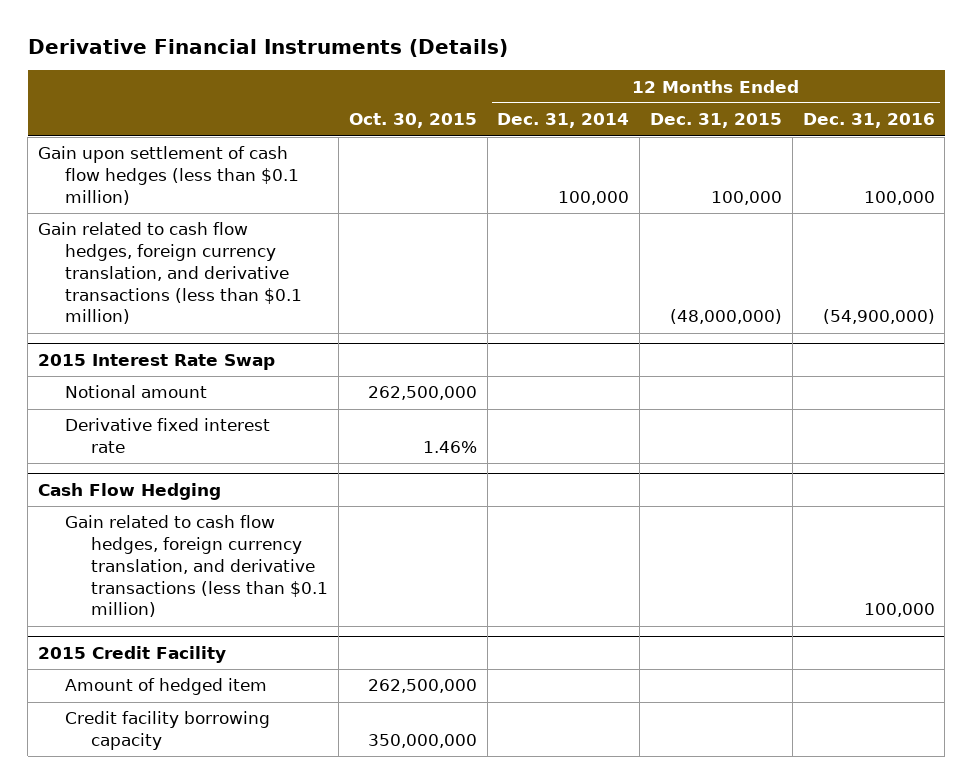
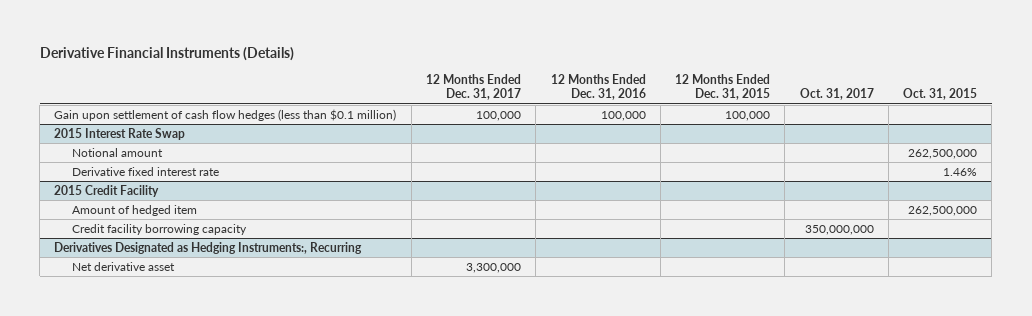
- | Oct. 30, 2015 | 12 Months Ended Dec. 31, 2014 | 12 Months Ended Dec. 31, 2015 | 12 Months Ended Dec. 31, 2016
+ | 12 Months Ended Dec. 31, 2017 | 12 Months Ended Dec. 31, 2016 | 12 Months Ended Dec. 31, 2015 | Oct. 31, 2017 | Oct. 31, 2015
- Gain related to cash flow hedges, foreign currency translation, and derivative transactions (less than $0.1 million) | | | (48,000,000) | (54,900,000)
- Cash Flow Hedging
- Gain related to cash flow hedges, foreign currency translation, and derivative transactions (less than $0.1 million) | | | | 100,000
+ Derivatives Designated as Hedging Instruments:, Recurring
+ Net derivative asset | 3,300,000 | | | |

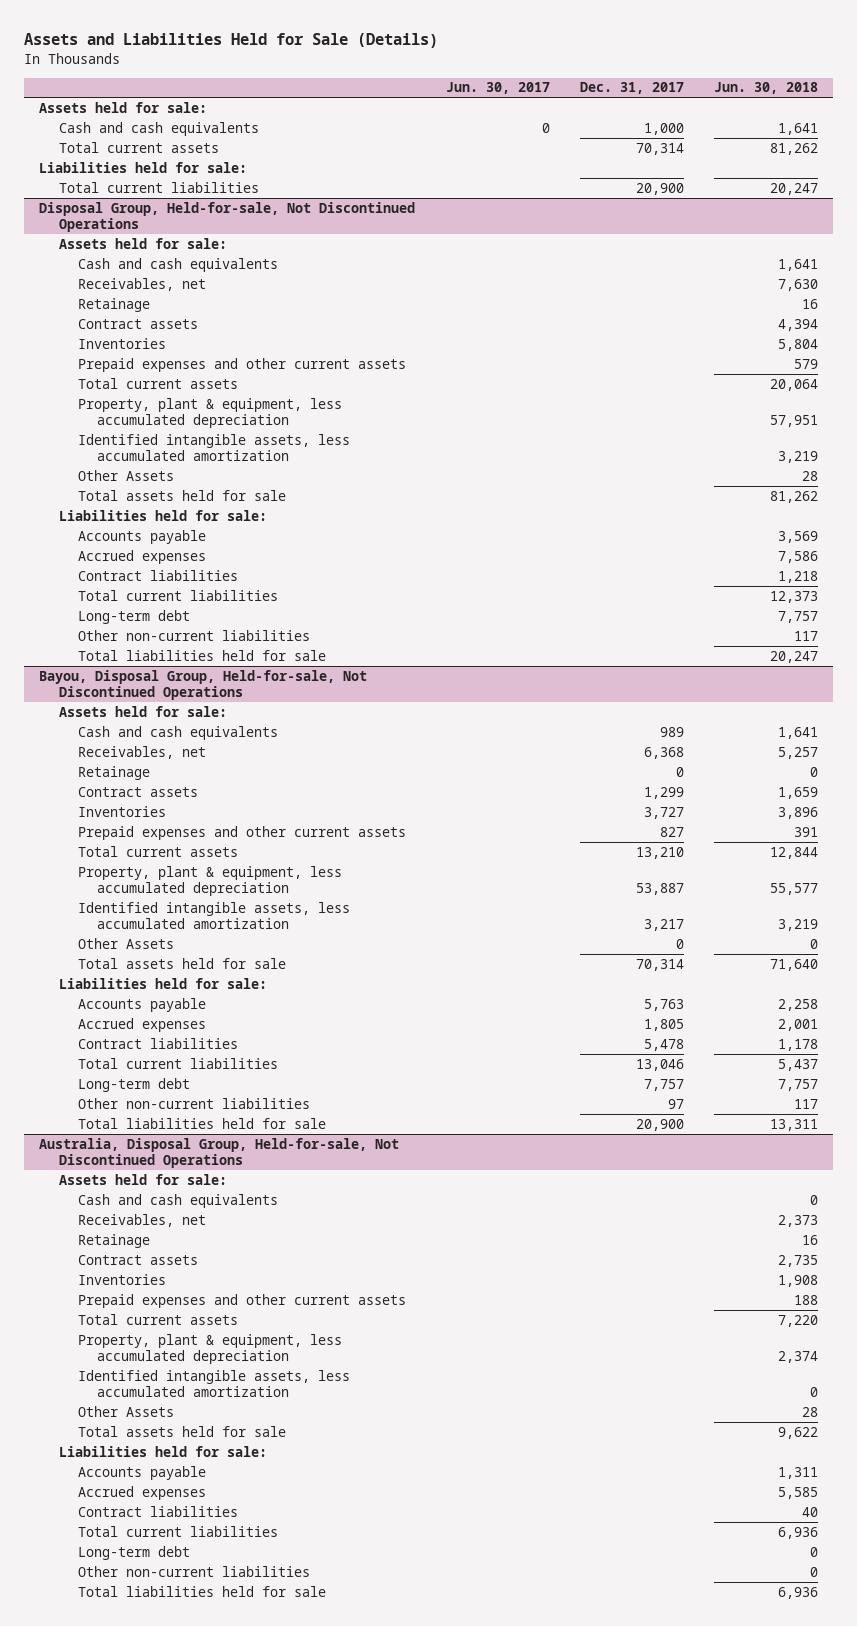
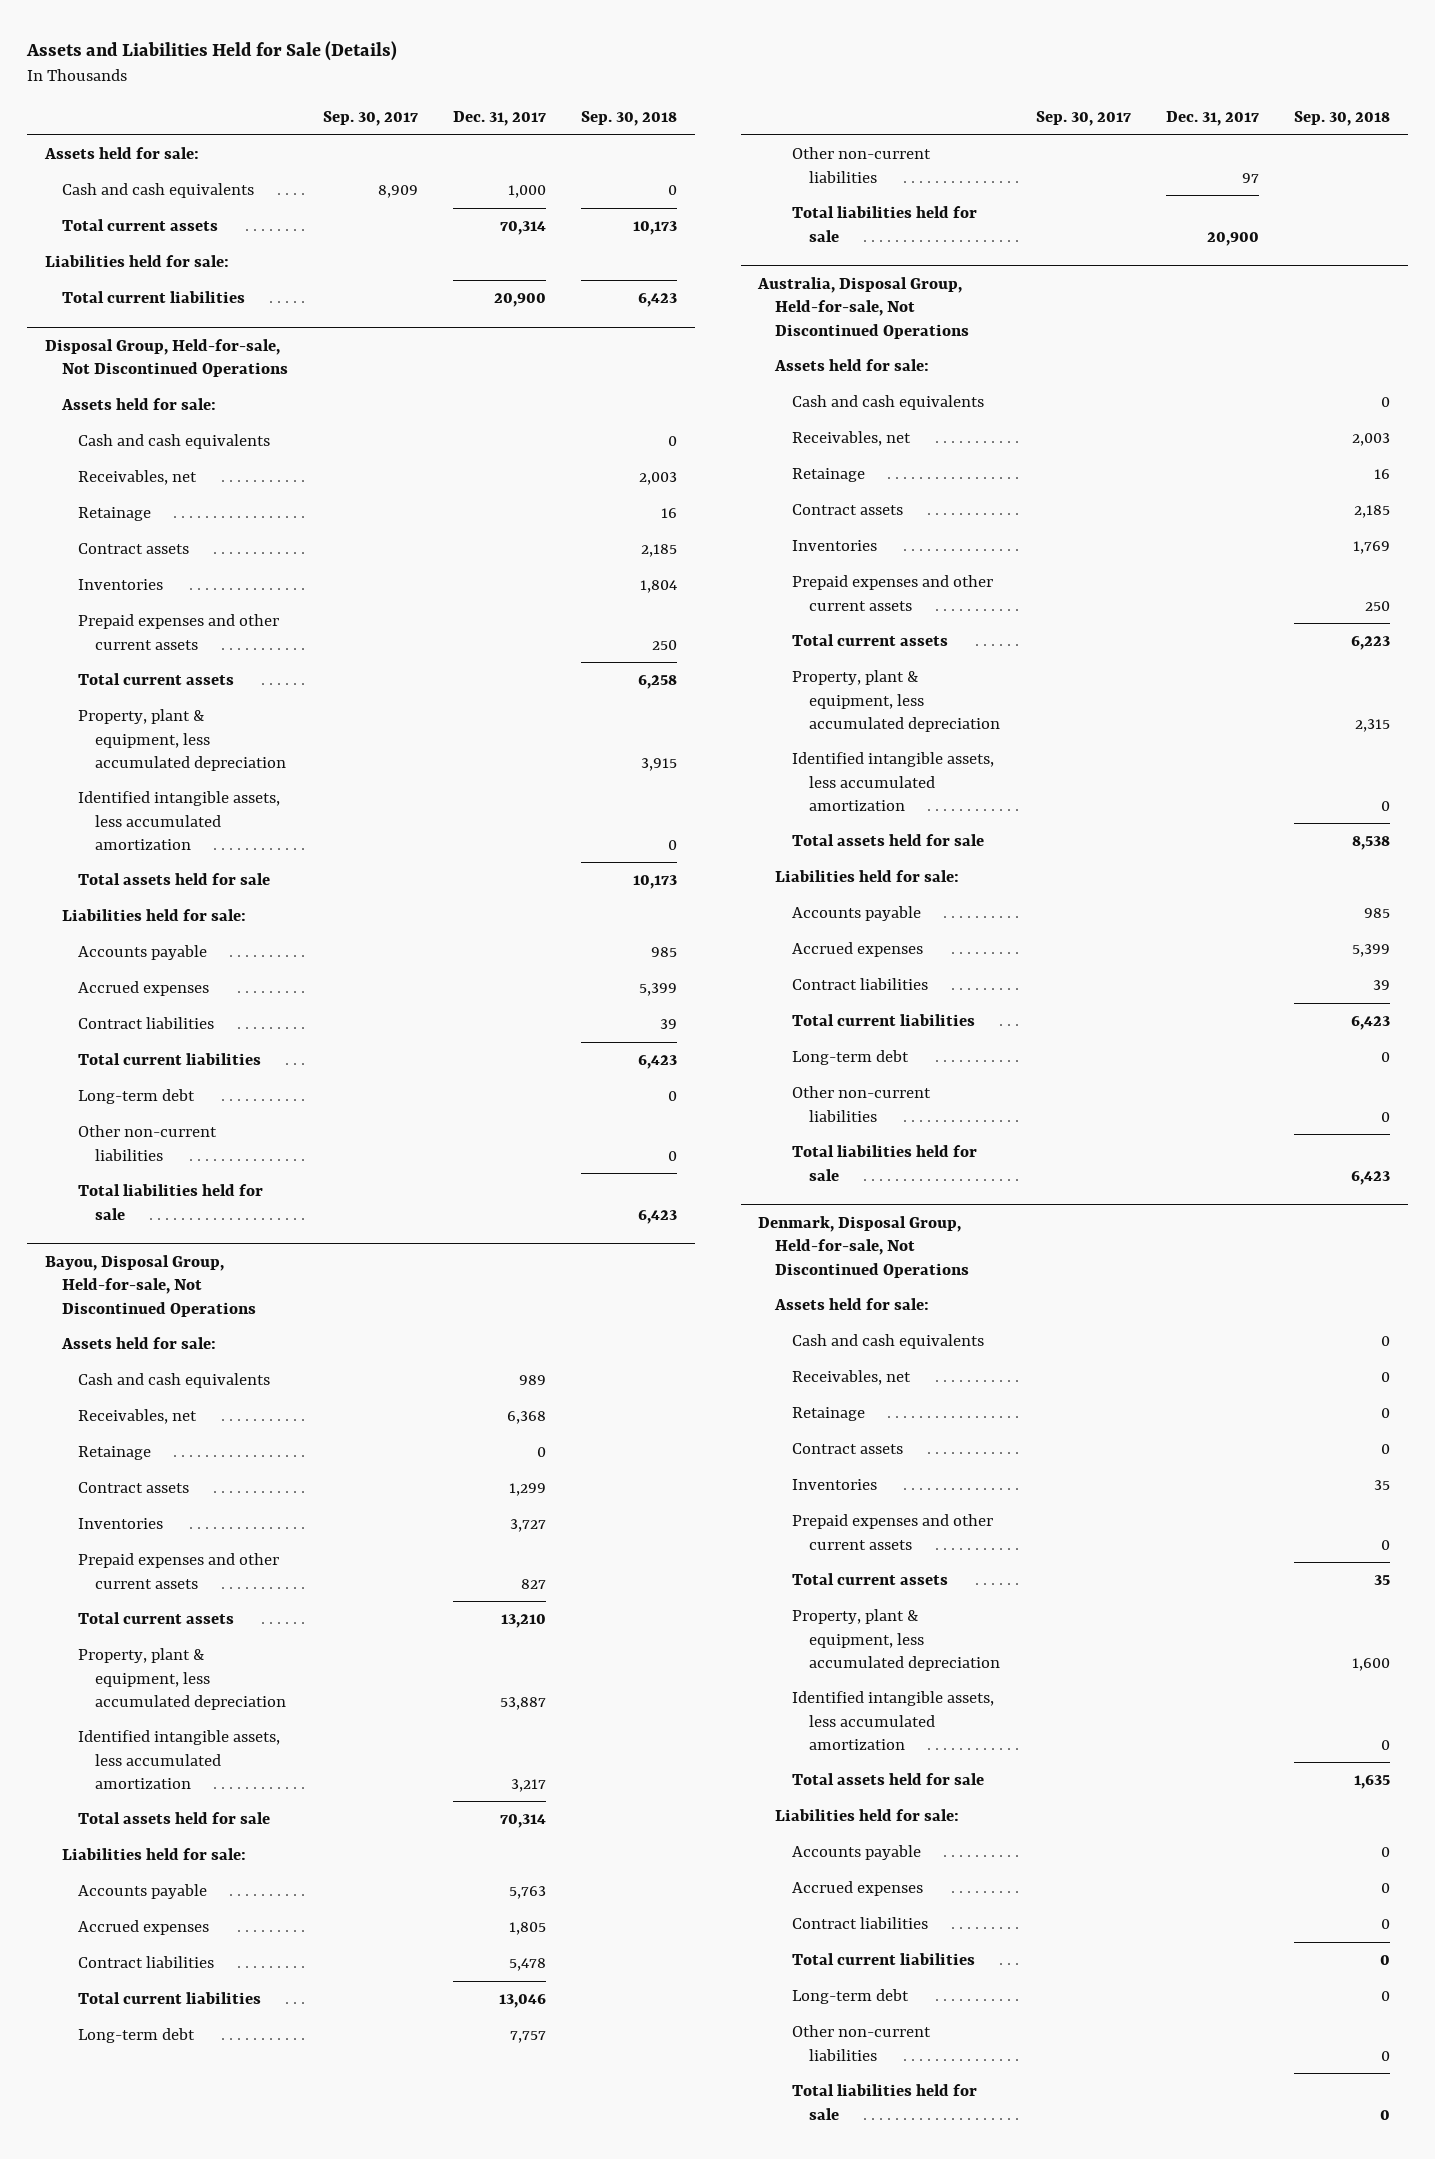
- | Jun. 30, 2017 | Dec. 31, 2017 | Jun. 30, 2018
+ | Sep. 30, 2017 | Dec. 31, 2017 | Sep. 30, 2018
@ Disposal Group, Held-for-sale, Not Discontinued Operations
- Other Assets | | | 28
@ Bayou, Disposal Group, Held-for-sale, Not Discontinued Operations
- Other Assets | | 0 | 0
@ Australia, Disposal Group, Held-for-sale, Not Discontinued Operations
- Other Assets | | | 28
+ Denmark, Disposal Group, Held-for-sale, Not Discontinued Operations
+ Assets held for sale:
+ Cash and cash equivalents | | | 0
+ Receivables, net | | | 0
+ Retainage | | | 0
+ Contract assets | | | 0
+ Inventories | | | 35
+ Prepaid expenses and other current assets | | | 0
+ Total current assets | | | 35
+ Property, plant & equipment, less accumulated depreciation | | | 1,600
+ Identified intangible assets, less accumulated amortization | | | 0
+ Total assets held for sale | | | 1,635
+ Liabilities held for sale:
+ Accounts payable | | | 0
+ Accrued expenses | | | 0
+ Contract liabilities | | | 0
+ Total current liabilities | | | 0
+ Long-term debt | | | 0
+ Other non-current liabilities | | | 0
+ Total liabilities held for sale | | | 0

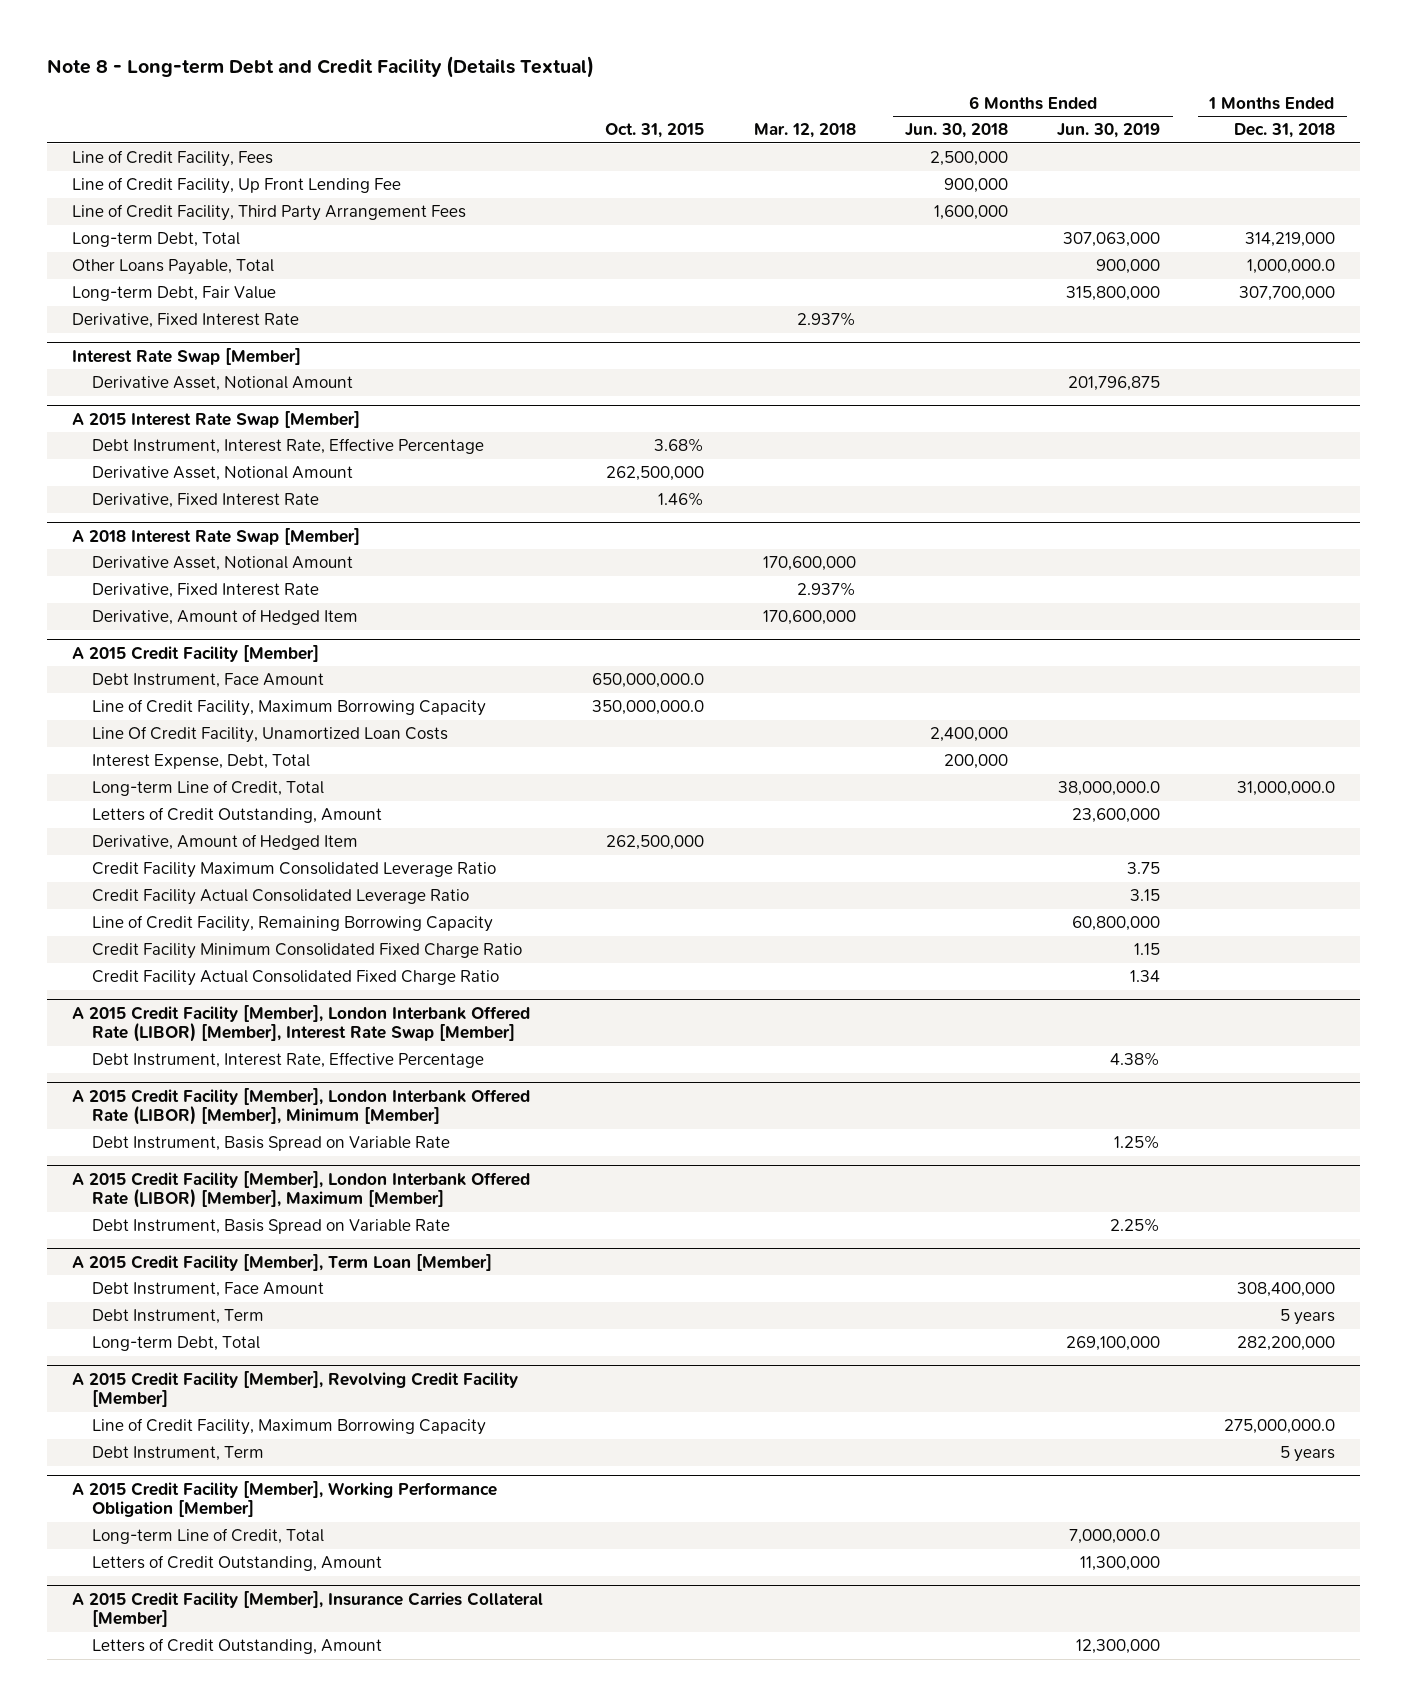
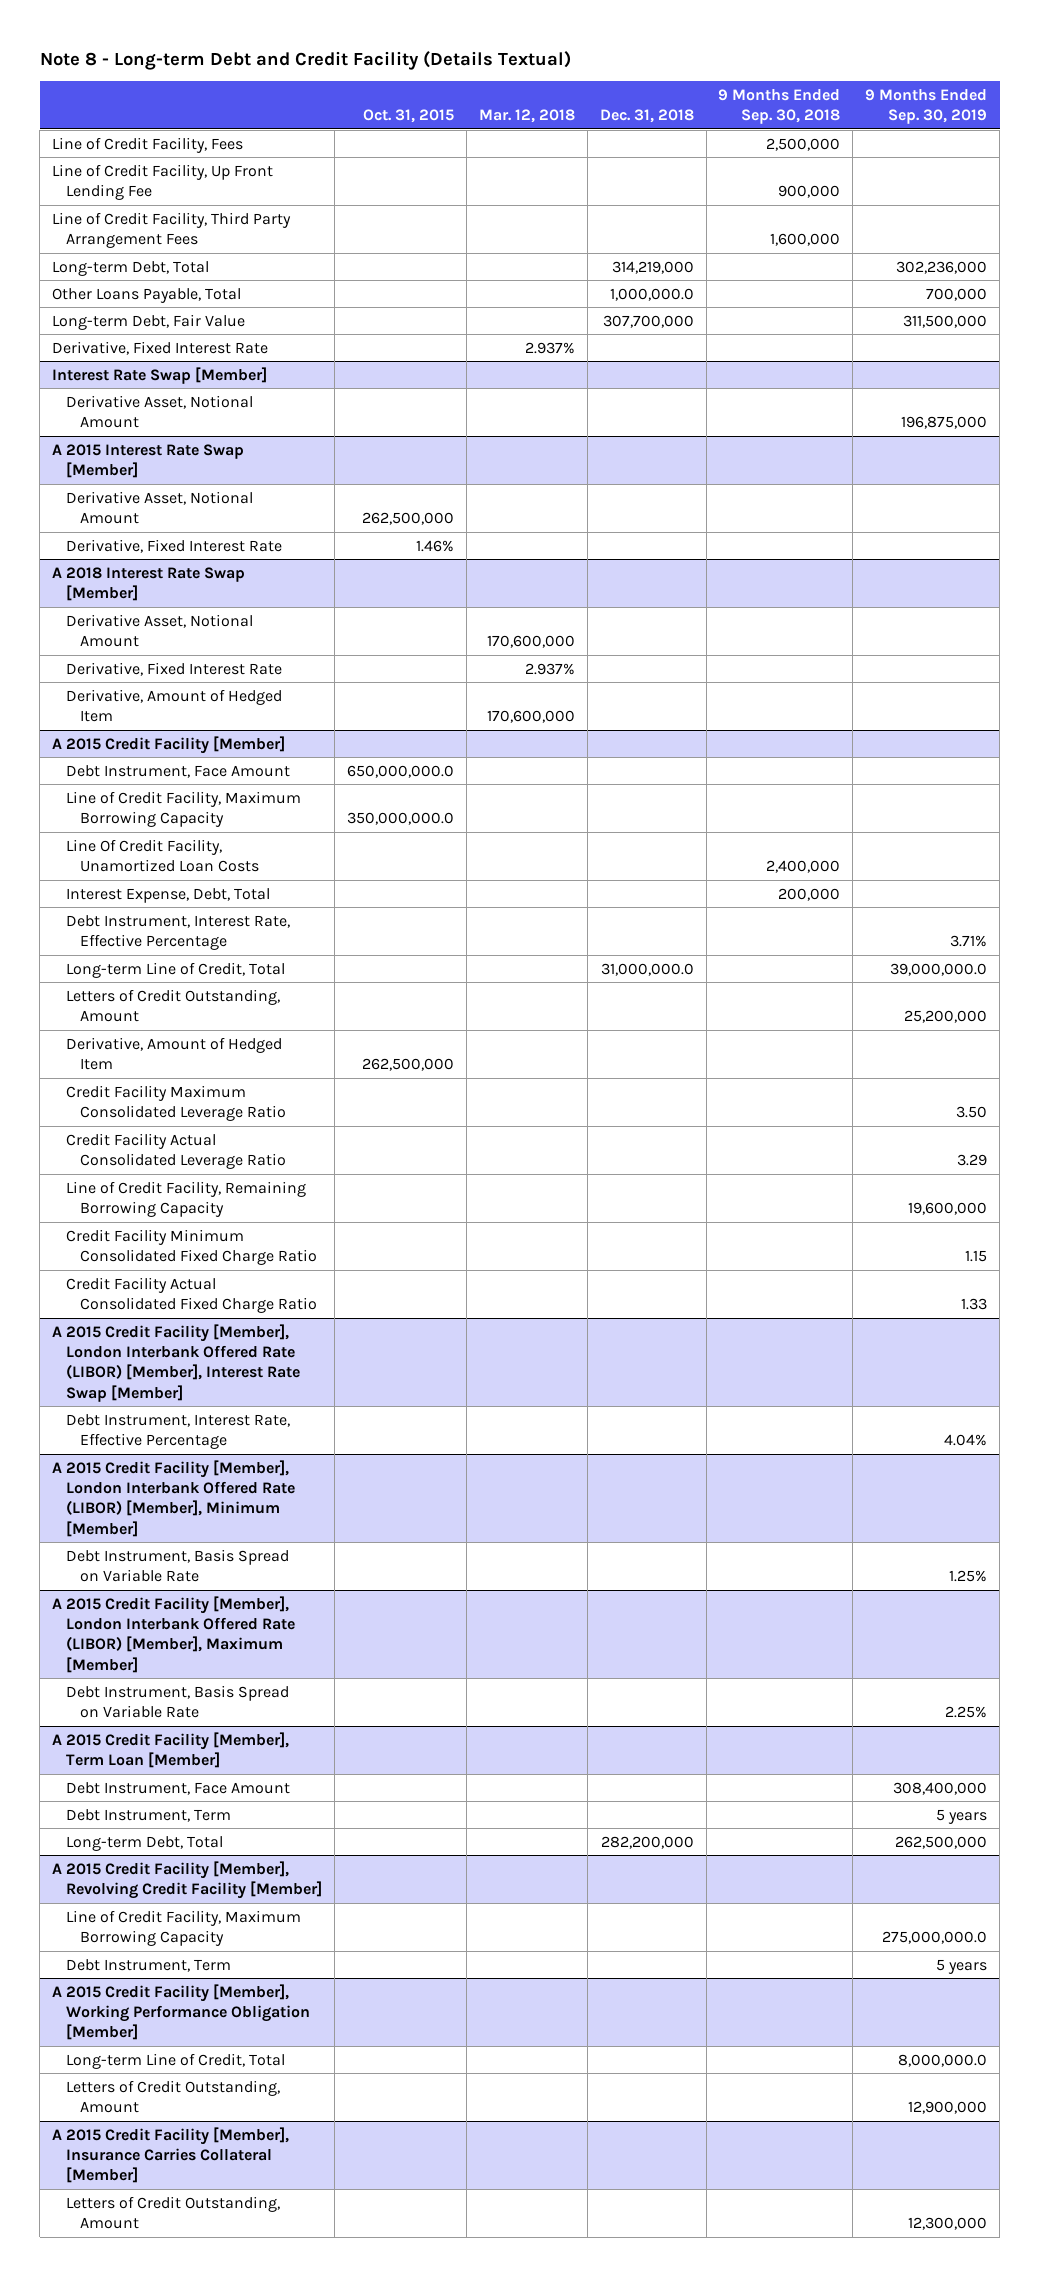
- | Oct. 31, 2015 | Mar. 12, 2018 | 6 Months Ended Jun. 30, 2018 | 6 Months Ended Jun. 30, 2019 | 1 Months Ended Dec. 31, 2018
+ | Oct. 31, 2015 | Mar. 12, 2018 | Dec. 31, 2018 | 9 Months Ended Sep. 30, 2018 | 9 Months Ended Sep. 30, 2019
@ A 2015 Interest Rate Swap [Member]
- Debt Instrument, Interest Rate, Effective Percentage | 3.68% | | | |
@ A 2015 Credit Facility [Member]
+ Debt Instrument, Interest Rate, Effective Percentage | | | | | 3.71%

